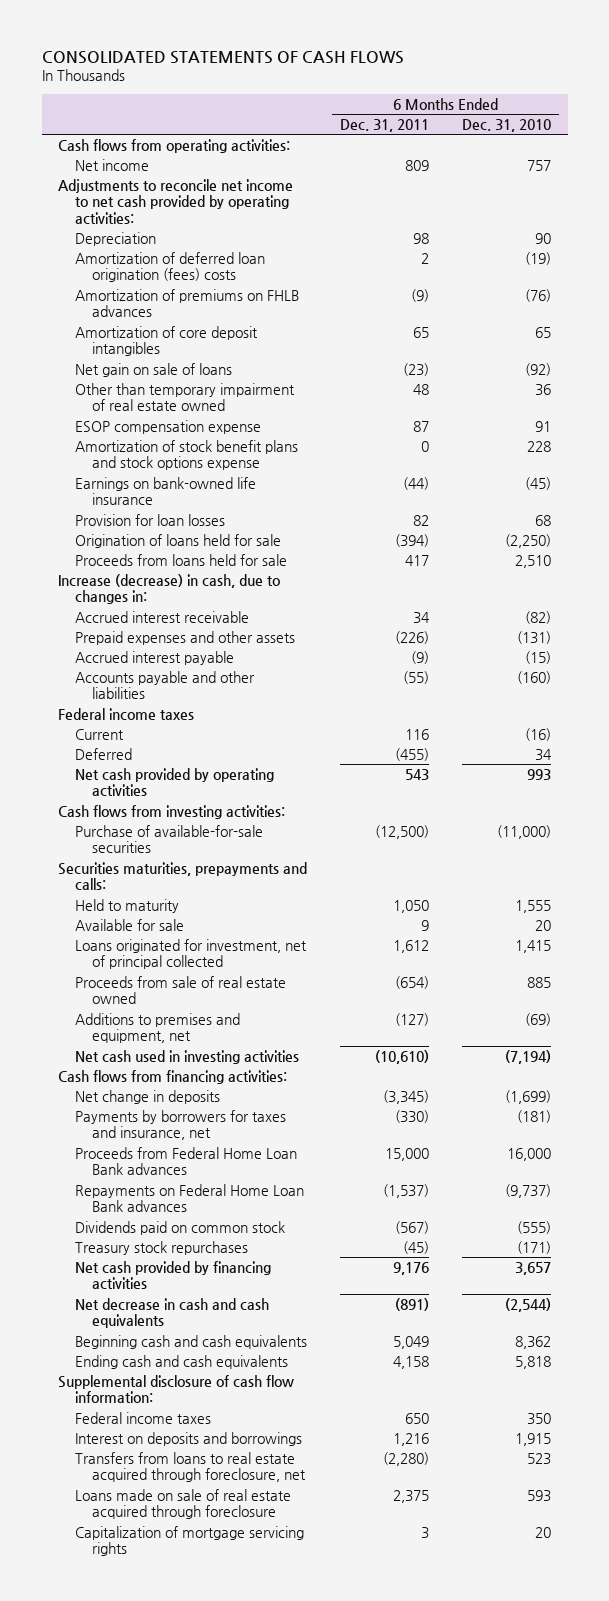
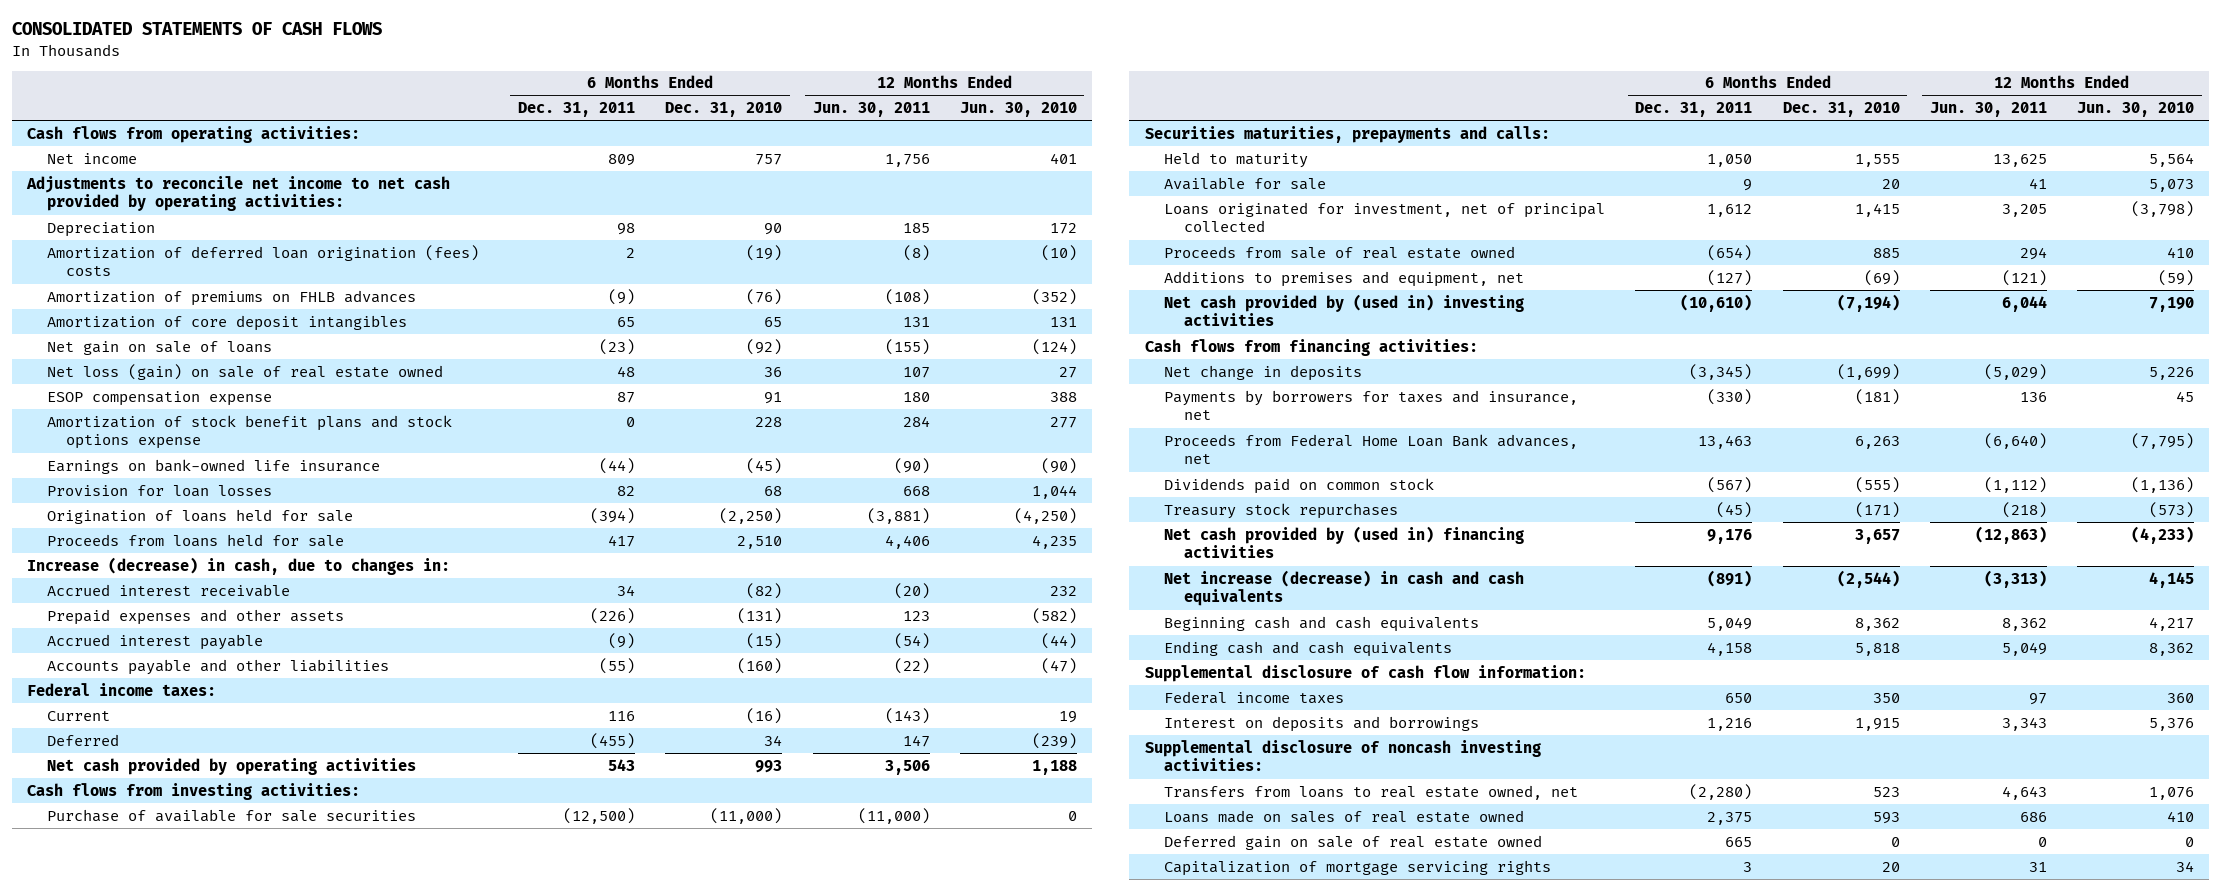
- | 6 Months Ended Dec. 31, 2011 | 6 Months Ended Dec. 31, 2010
+ | 6 Months Ended Dec. 31, 2011 | 6 Months Ended Dec. 31, 2010 | 12 Months Ended Jun. 30, 2011 | 12 Months Ended Jun. 30, 2010
- Other than temporary impairment of real estate owned | 48 | 36
+ Net loss (gain) on sale of real estate owned | 48 | 36 | 107 | 27
- Federal income taxes
+ Federal income taxes:
- Purchase of available-for-sale securities | (12,500) | (11,000)
+ Purchase of available for sale securities | (12,500) | (11,000) | (11,000) | 0
- Net cash used in investing activities | (10,610) | (7,194)
+ Net cash provided by (used in) investing activities | (10,610) | (7,194) | 6,044 | 7,190
- Proceeds from Federal Home Loan Bank advances | 15,000 | 16,000
- Repayments on Federal Home Loan Bank advances | (1,537) | (9,737)
+ Proceeds from Federal Home Loan Bank advances, net | 13,463 | 6,263 | (6,640) | (7,795)
- Net cash provided by financing activities | 9,176 | 3,657
- Net decrease in cash and cash equivalents | (891) | (2,544)
+ Net cash provided by (used in) financing activities | 9,176 | 3,657 | (12,863) | (4,233)
+ Net increase (decrease) in cash and cash equivalents | (891) | (2,544) | (3,313) | 4,145
- Transfers from loans to real estate acquired through foreclosure, net | (2,280) | 523
- Loans made on sale of real estate acquired through foreclosure | 2,375 | 593
+ Supplemental disclosure of noncash investing activities:
+ Transfers from loans to real estate owned, net | (2,280) | 523 | 4,643 | 1,076
+ Loans made on sales of real estate owned | 2,375 | 593 | 686 | 410
+ Deferred gain on sale of real estate owned | 665 | 0 | 0 | 0

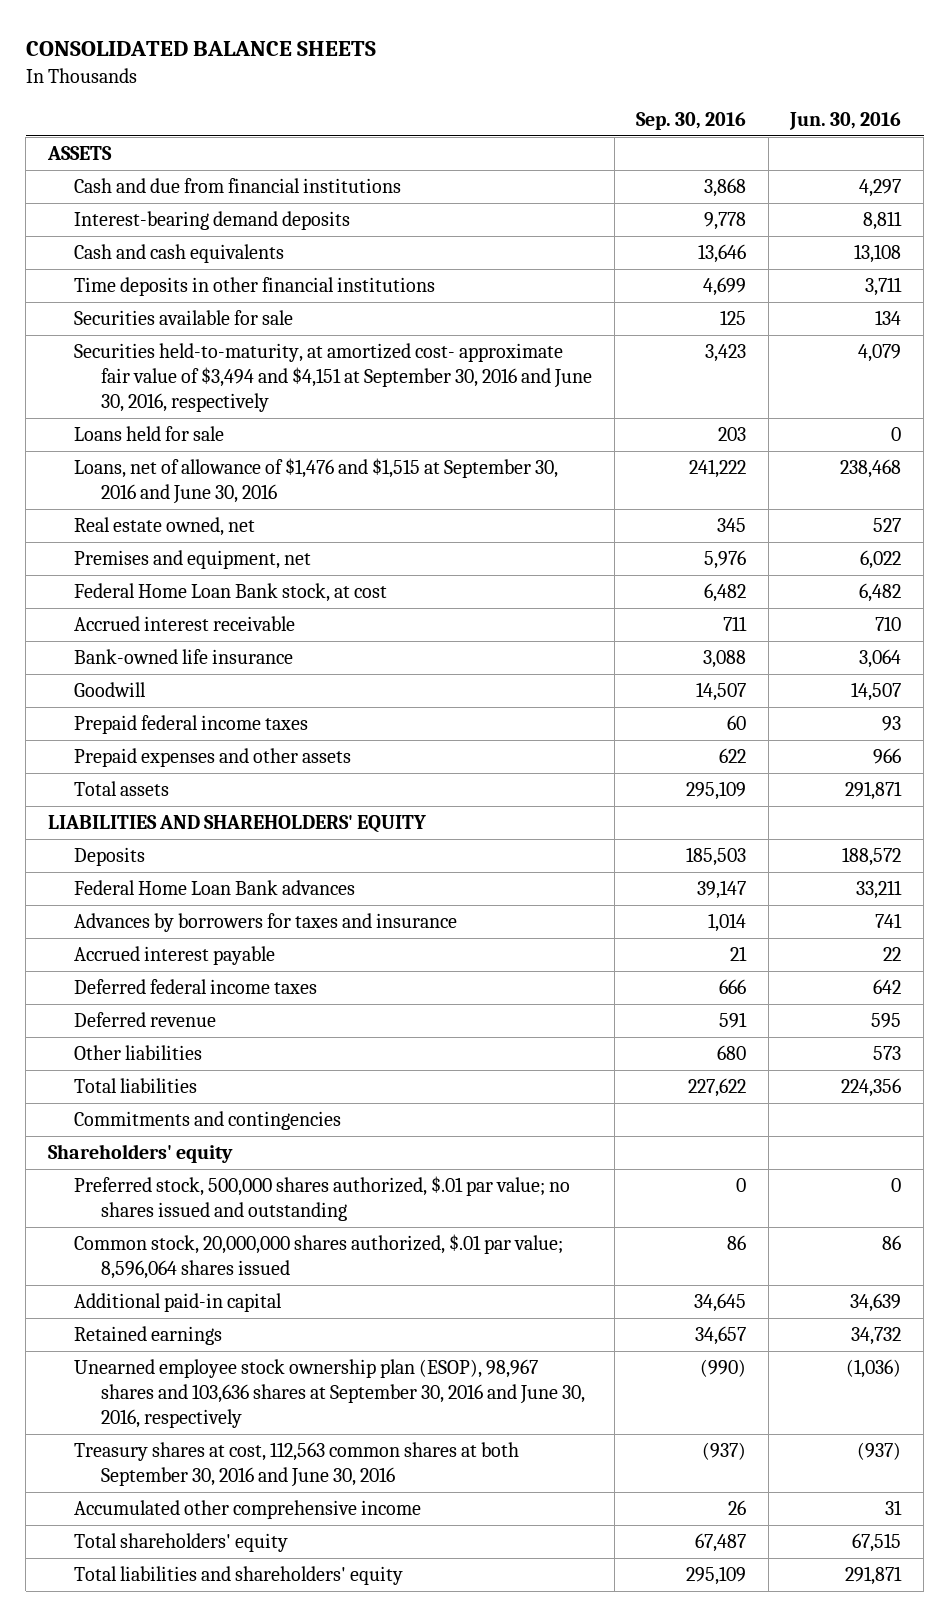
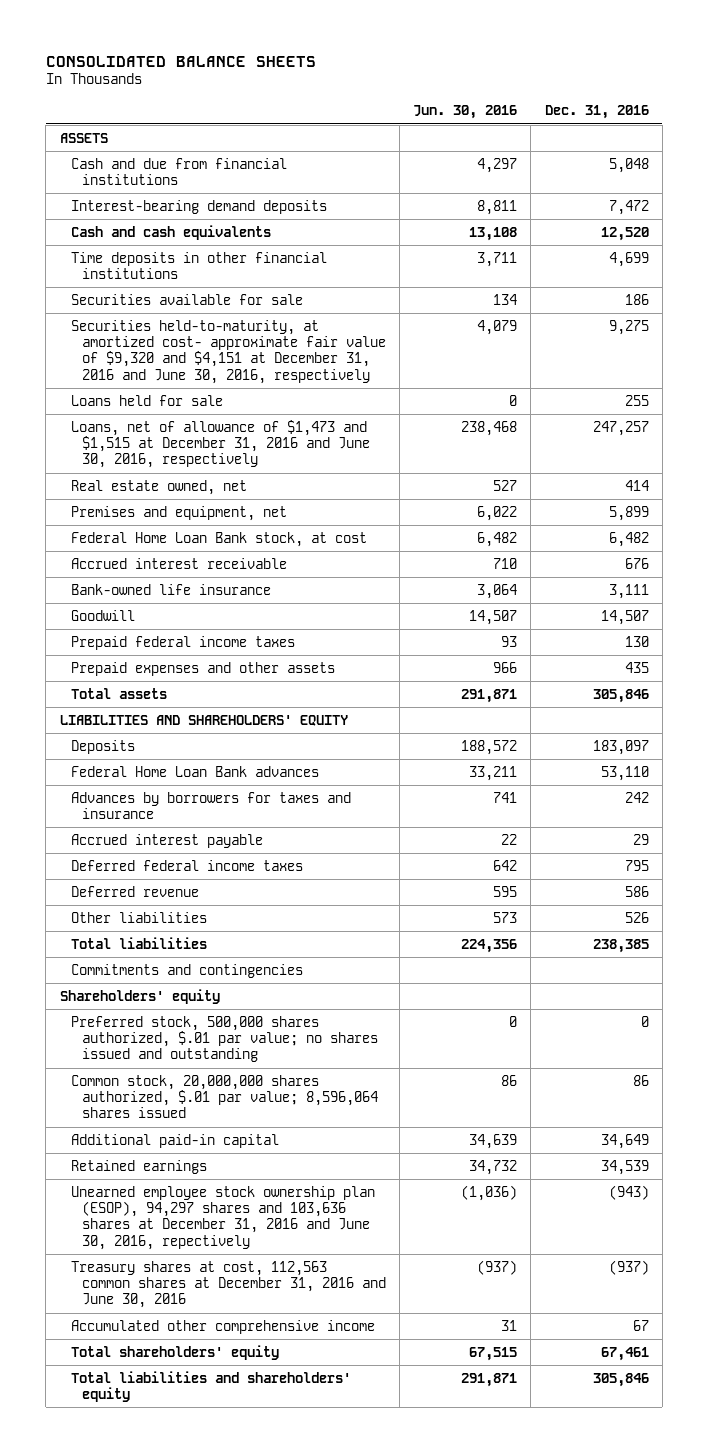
- | Sep. 30, 2016 | Jun. 30, 2016
+ | Jun. 30, 2016 | Dec. 31, 2016
- Securities held-to-maturity, at amortized cost- approximate fair value of $3,494 and $4,151 at September 30, 2016 and June 30, 2016, respectively | 3,423 | 4,079
+ Securities held-to-maturity, at amortized cost- approximate fair value of $9,320 and $4,151 at December 31, 2016 and June 30, 2016, respectively | 4,079 | 9,275
- Loans, net of allowance of $1,476 and $1,515 at September 30, 2016 and June 30, 2016 | 241,222 | 238,468
+ Loans, net of allowance of $1,473 and $1,515 at December 31, 2016 and June 30, 2016, respectively | 238,468 | 247,257
- Unearned employee stock ownership plan (ESOP), 98,967 shares and 103,636 shares at September 30, 2016 and June 30, 2016, respectively | (990) | (1,036)
- Treasury shares at cost, 112,563 common shares at both September 30, 2016 and June 30, 2016 | (937) | (937)
+ Unearned employee stock ownership plan (ESOP), 94,297 shares and 103,636 shares at December 31, 2016 and June 30, 2016, repectively | (1,036) | (943)
+ Treasury shares at cost, 112,563 common shares at December 31, 2016 and June 30, 2016 | (937) | (937)

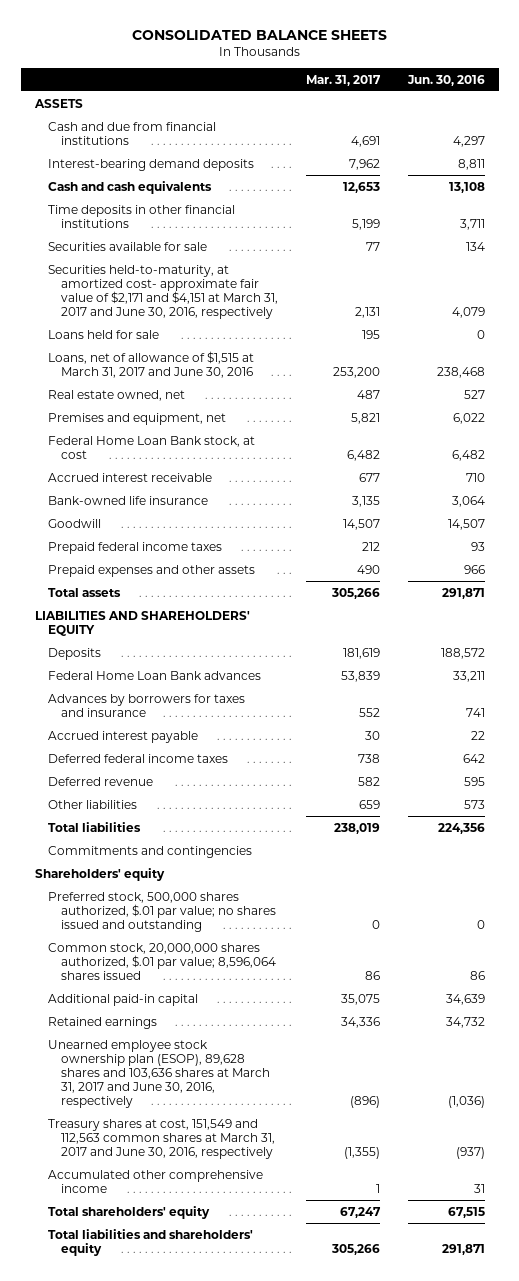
- | Jun. 30, 2016 | Dec. 31, 2016
+ | Mar. 31, 2017 | Jun. 30, 2016
- Securities held-to-maturity, at amortized cost- approximate fair value of $9,320 and $4,151 at December 31, 2016 and June 30, 2016, respectively | 4,079 | 9,275
+ Securities held-to-maturity, at amortized cost- approximate fair value of $2,171 and $4,151 at March 31, 2017 and June 30, 2016, respectively | 2,131 | 4,079
- Loans, net of allowance of $1,473 and $1,515 at December 31, 2016 and June 30, 2016, respectively | 238,468 | 247,257
+ Loans, net of allowance of $1,515 at March 31, 2017 and June 30, 2016 | 253,200 | 238,468
- Unearned employee stock ownership plan (ESOP), 94,297 shares and 103,636 shares at December 31, 2016 and June 30, 2016, repectively | (1,036) | (943)
- Treasury shares at cost, 112,563 common shares at December 31, 2016 and June 30, 2016 | (937) | (937)
+ Unearned employee stock ownership plan (ESOP), 89,628 shares and 103,636 shares at March 31, 2017 and June 30, 2016, respectively | (896) | (1,036)
+ Treasury shares at cost, 151,549 and 112,563 common shares at March 31, 2017 and June 30, 2016, respectively | (1,355) | (937)

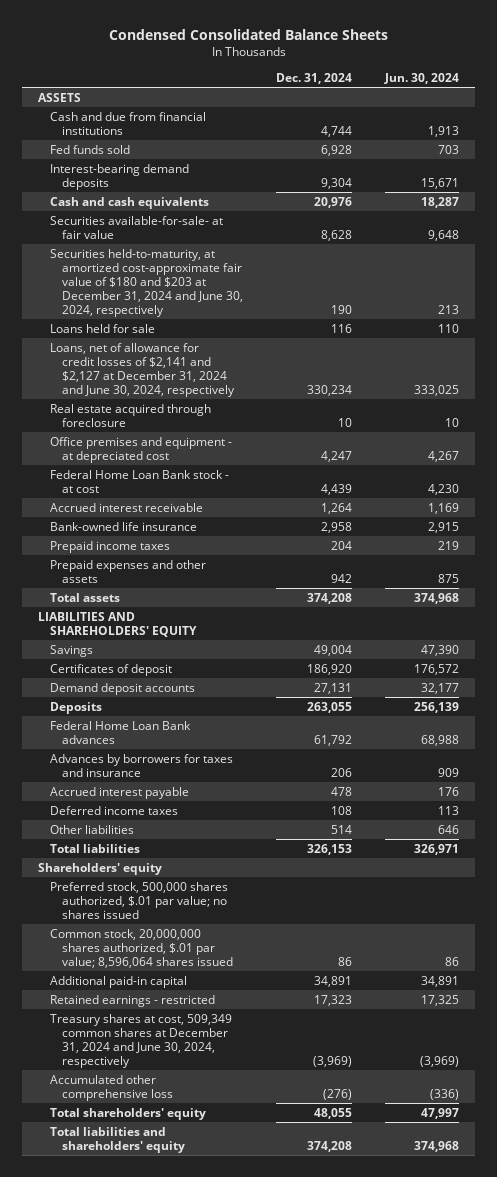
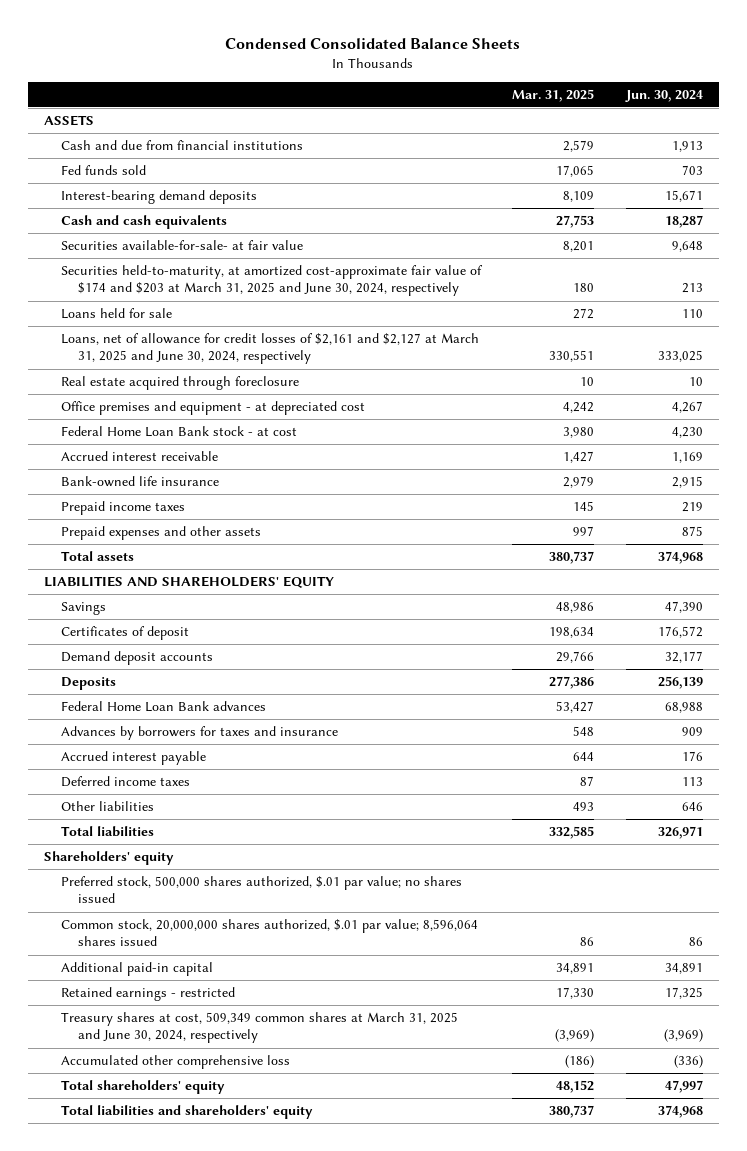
- | Dec. 31, 2024 | Jun. 30, 2024
+ | Mar. 31, 2025 | Jun. 30, 2024
- Securities held-to-maturity, at amortized cost-approximate fair value of $180 and $203 at December 31, 2024 and June 30, 2024, respectively | 190 | 213
+ Securities held-to-maturity, at amortized cost-approximate fair value of $174 and $203 at March 31, 2025 and June 30, 2024, respectively | 180 | 213
- Loans, net of allowance for credit losses of $2,141 and $2,127 at December 31, 2024 and June 30, 2024, respectively | 330,234 | 333,025
+ Loans, net of allowance for credit losses of $2,161 and $2,127 at March 31, 2025 and June 30, 2024, respectively | 330,551 | 333,025
- Treasury shares at cost, 509,349 common shares at December 31, 2024 and June 30, 2024, respectively | (3,969) | (3,969)
+ Treasury shares at cost, 509,349 common shares at March 31, 2025 and June 30, 2024, respectively | (3,969) | (3,969)

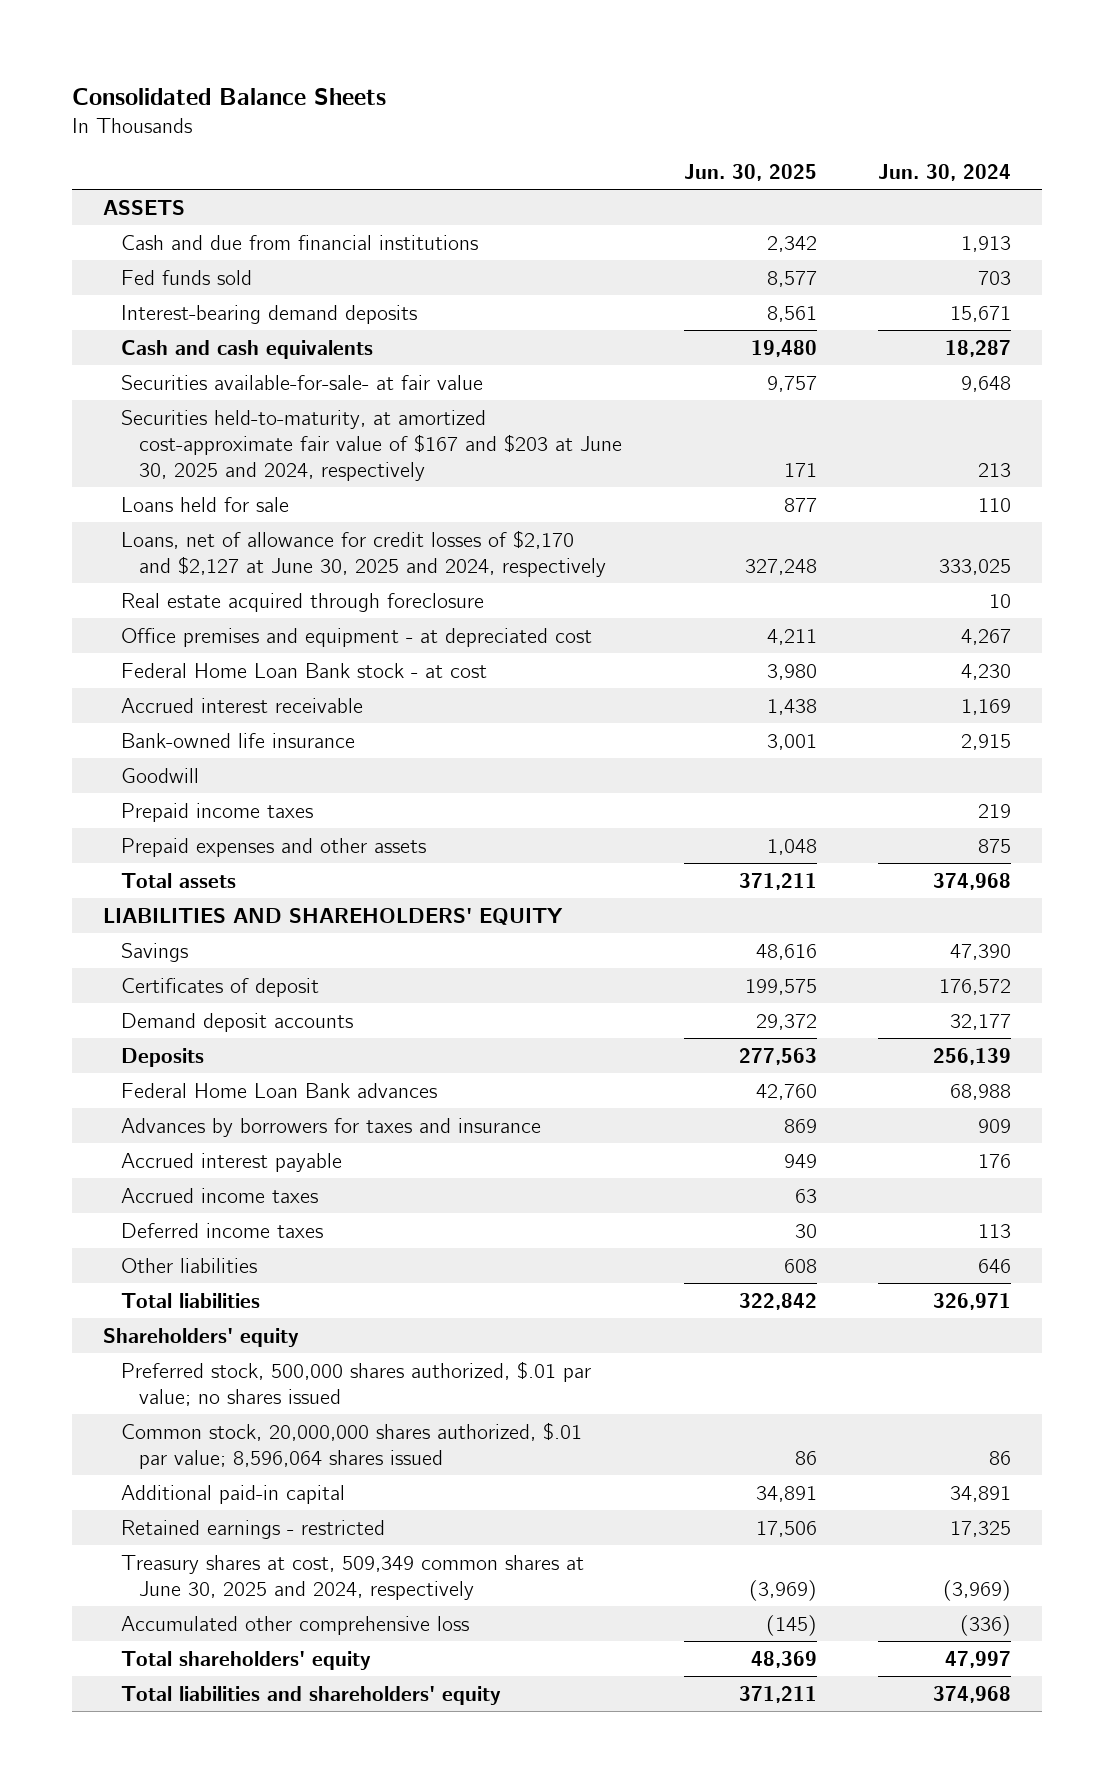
- Condensed Consolidated Balance Sheets
+ Consolidated Balance Sheets
- | Mar. 31, 2025 | Jun. 30, 2024
+ | Jun. 30, 2025 | Jun. 30, 2024
- Securities held-to-maturity, at amortized cost-approximate fair value of $174 and $203 at March 31, 2025 and June 30, 2024, respectively | 180 | 213
+ Securities held-to-maturity, at amortized cost-approximate fair value of $167 and $203 at June 30, 2025 and 2024, respectively | 171 | 213
- Loans, net of allowance for credit losses of $2,161 and $2,127 at March 31, 2025 and June 30, 2024, respectively | 330,551 | 333,025
+ Loans, net of allowance for credit losses of $2,170 and $2,127 at June 30, 2025 and 2024, respectively | 327,248 | 333,025
+ Goodwill
+ Accrued income taxes | 63 |
- Treasury shares at cost, 509,349 common shares at March 31, 2025 and June 30, 2024, respectively | (3,969) | (3,969)
+ Treasury shares at cost, 509,349 common shares at June 30, 2025 and 2024, respectively | (3,969) | (3,969)

